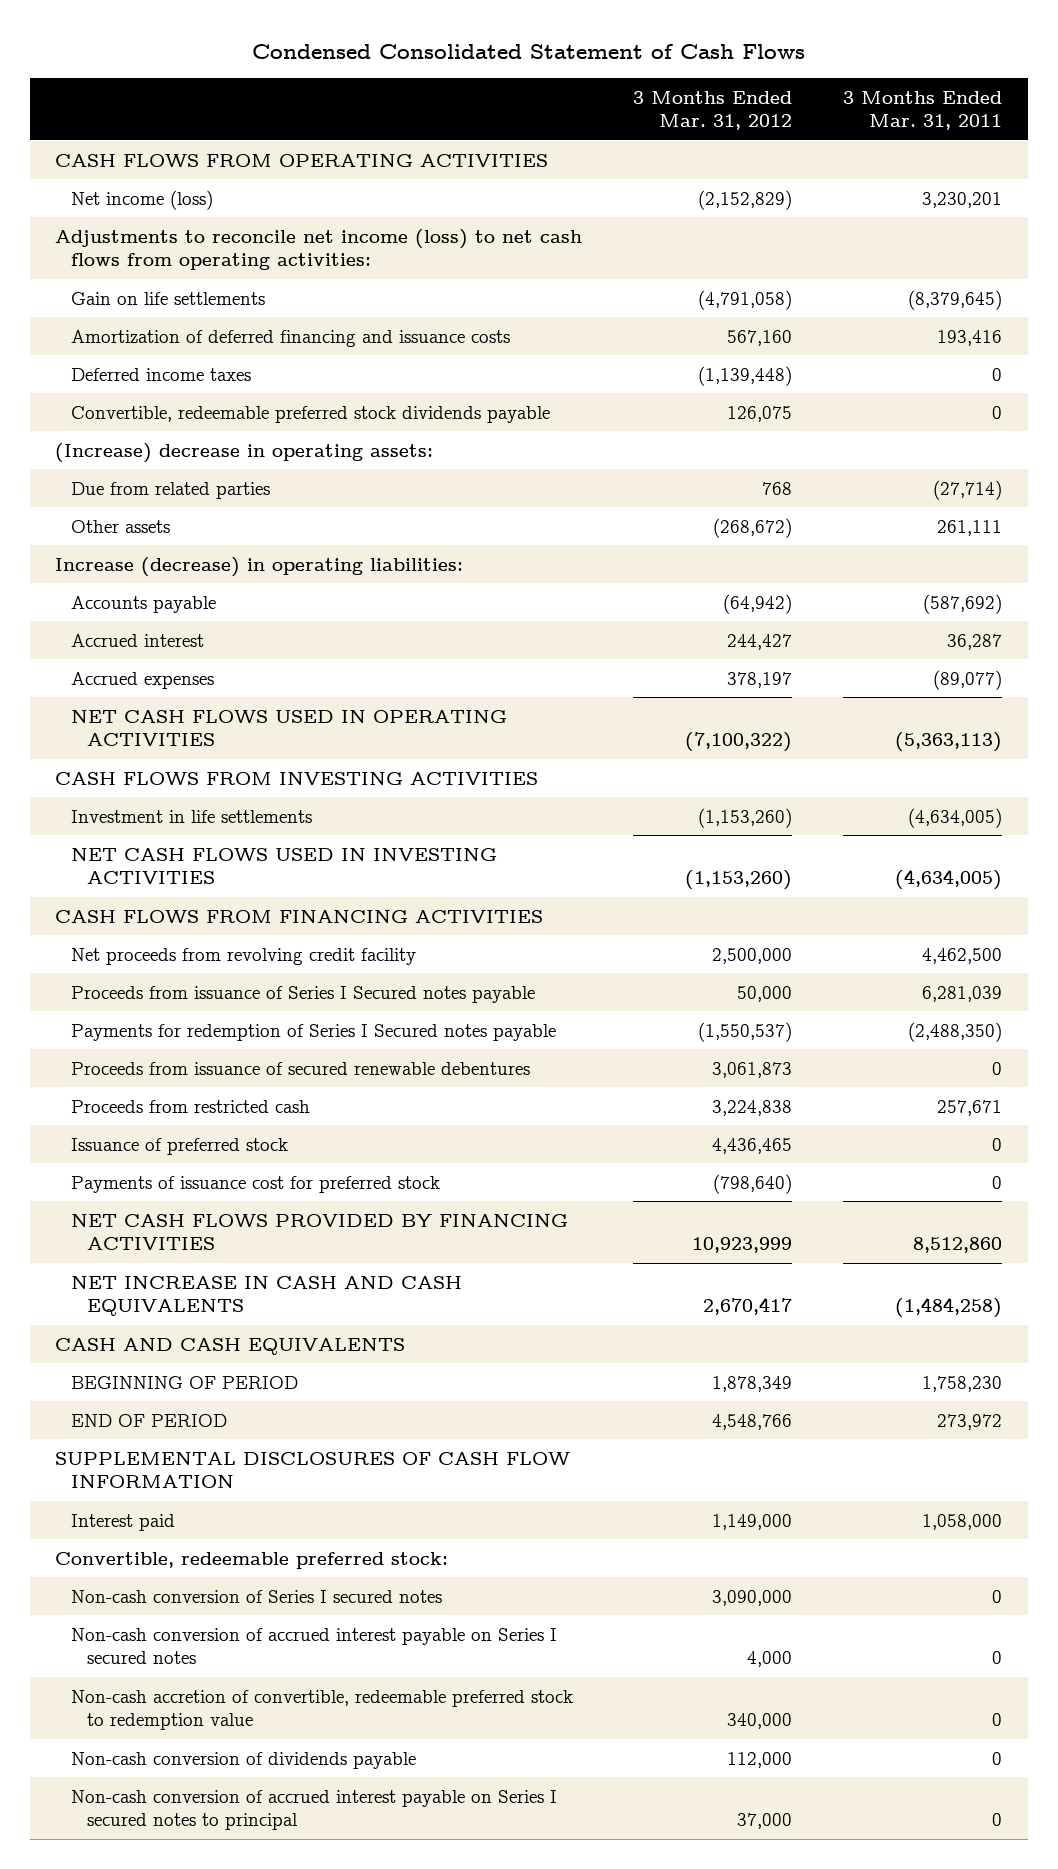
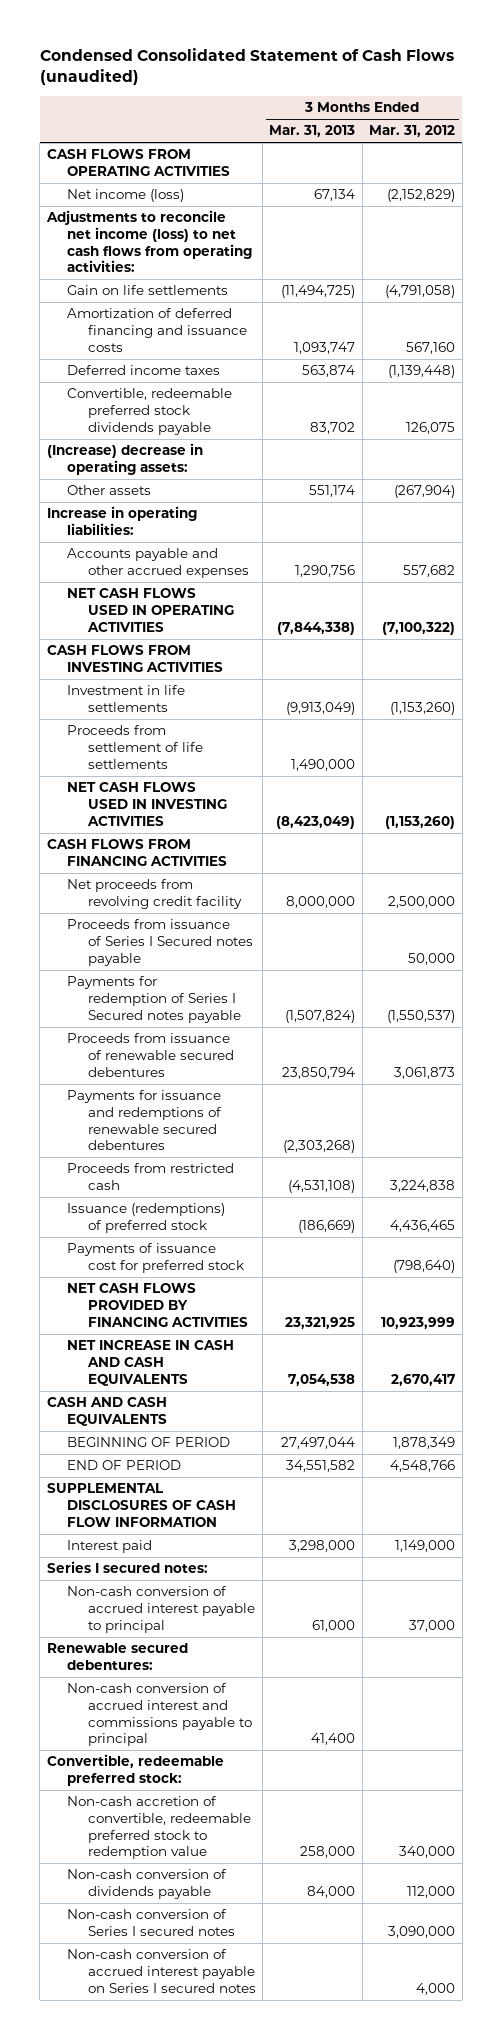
- Condensed Consolidated Statement of Cash Flows
+ Condensed Consolidated Statement of Cash Flows (unaudited)
- | 3 Months Ended Mar. 31, 2012 | 3 Months Ended Mar. 31, 2011
+ | 3 Months Ended Mar. 31, 2013 | 3 Months Ended Mar. 31, 2012
- Due from related parties | 768 | (27,714)
- Other assets | (268,672) | 261,111
- Increase (decrease) in operating liabilities:
- Accounts payable | (64,942) | (587,692)
- Accrued interest | 244,427 | 36,287
- Accrued expenses | 378,197 | (89,077)
+ Other assets | 551,174 | (267,904)
+ Increase in operating liabilities:
+ Accounts payable and other accrued expenses | 1,290,756 | 557,682
+ Proceeds from settlement of life settlements | 1,490,000 |
- Proceeds from issuance of secured renewable debentures | 3,061,873 | 0
+ Proceeds from issuance of renewable secured debentures | 23,850,794 | 3,061,873
+ Payments for issuance and redemptions of renewable secured debentures | (2,303,268) |
- Issuance of preferred stock | 4,436,465 | 0
+ Issuance (redemptions) of preferred stock | (186,669) | 4,436,465
+ Series I secured notes:
+ Non-cash conversion of accrued interest payable to principal | 61,000 | 37,000
+ Renewable secured debentures:
+ Non-cash conversion of accrued interest and commissions payable to principal | 41,400 |
- Non-cash conversion of accrued interest payable on Series I secured notes to principal | 37,000 | 0
moved down: Non-cash conversion of Series I secured notes | | 3,090,000
moved down: Non-cash conversion of accrued interest payable on Series I secured notes | | 4,000

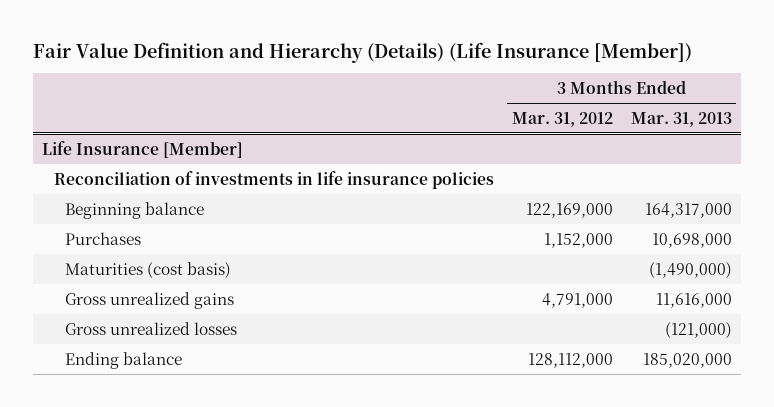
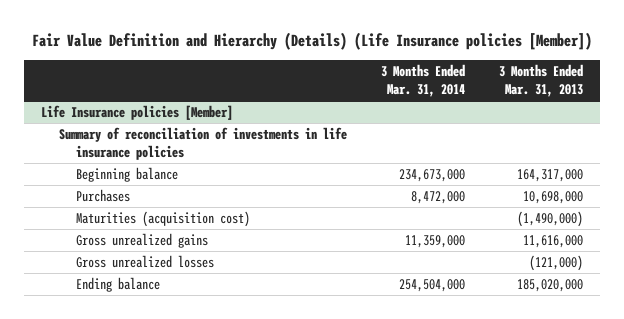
- Fair Value Definition and Hierarchy (Details) (Life Insurance [Member])
+ Fair Value Definition and Hierarchy (Details) (Life Insurance policies [Member])
- | 3 Months Ended Mar. 31, 2012 | 3 Months Ended Mar. 31, 2013
+ | 3 Months Ended Mar. 31, 2014 | 3 Months Ended Mar. 31, 2013
- Life Insurance [Member]
- Reconciliation of investments in life insurance policies
+ Life Insurance policies [Member]
+ Summary of reconciliation of investments in life insurance policies
- Maturities (cost basis) | | (1,490,000)
+ Maturities (acquisition cost) | | (1,490,000)

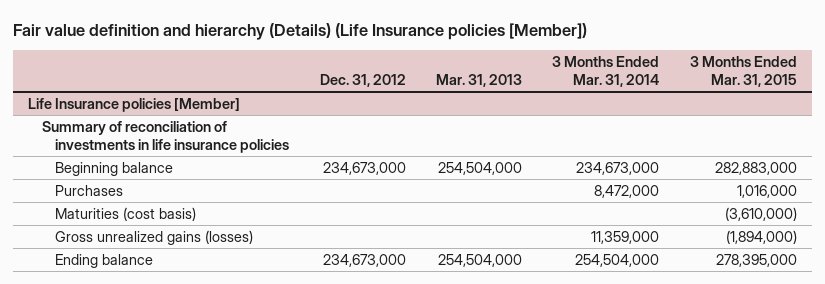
- Fair Value Definition and Hierarchy (Details) (Life Insurance policies [Member])
+ Fair value definition and hierarchy (Details) (Life Insurance policies [Member])
- | 3 Months Ended Mar. 31, 2014 | 3 Months Ended Mar. 31, 2013
+ | Dec. 31, 2012 | Mar. 31, 2013 | 3 Months Ended Mar. 31, 2014 | 3 Months Ended Mar. 31, 2015
@ Life Insurance policies [Member]
- Maturities (acquisition cost) | | (1,490,000)
- Gross unrealized gains | 11,359,000 | 11,616,000
- Gross unrealized losses | | (121,000)
+ Maturities (cost basis) | | | | (3,610,000)
+ Gross unrealized gains (losses) | | | 11,359,000 | (1,894,000)

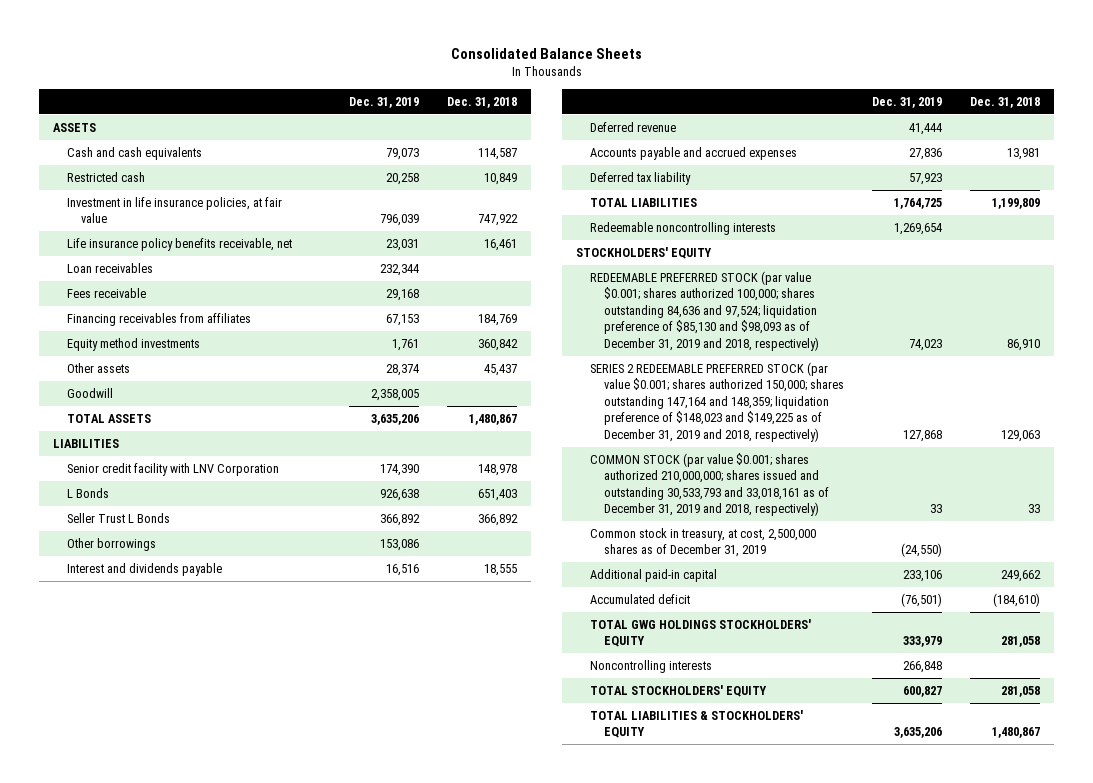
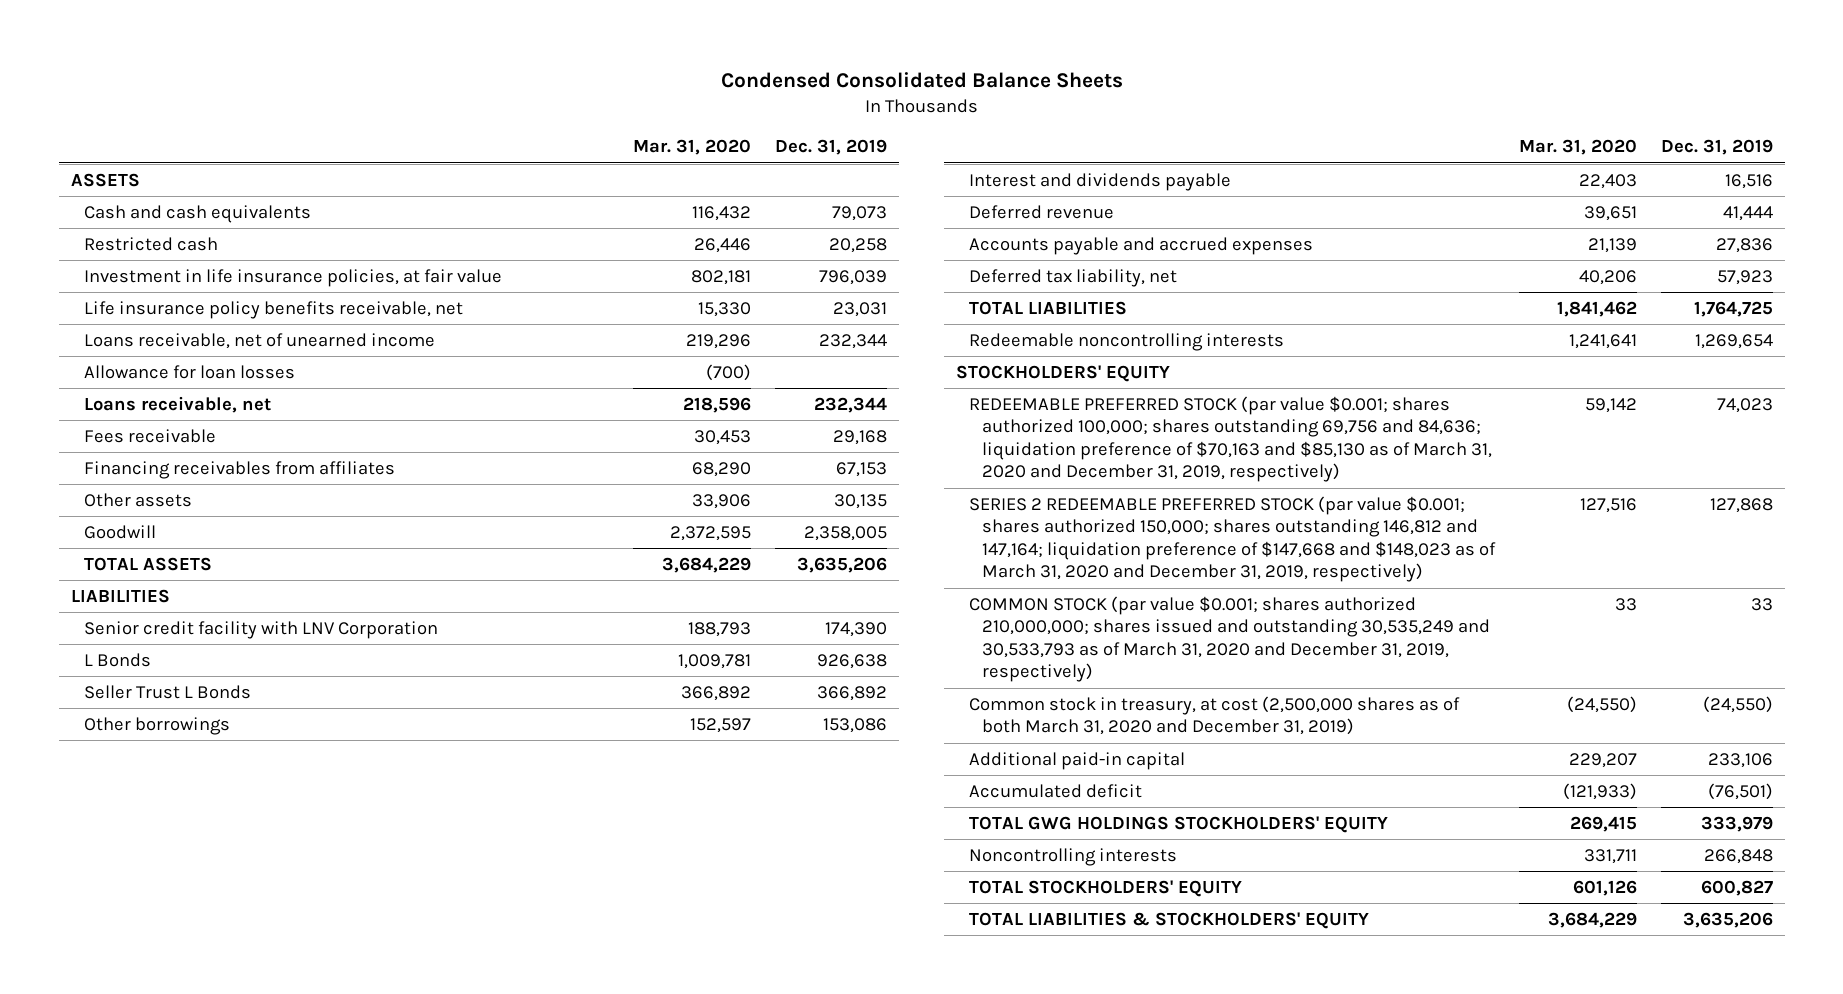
- Consolidated Balance Sheets
+ Condensed Consolidated Balance Sheets
- | Dec. 31, 2019 | Dec. 31, 2018
+ | Mar. 31, 2020 | Dec. 31, 2019
- Loan receivables | 232,344 |
+ Loans receivable, net of unearned income | 219,296 | 232,344
+ Allowance for loan losses | (700) |
+ Loans receivable, net | 218,596 | 232,344
- Equity method investments | 1,761 | 360,842
- Other assets | 28,374 | 45,437
+ Other assets | 33,906 | 30,135
- Deferred tax liability | 57,923 |
+ Deferred tax liability, net | 40,206 | 57,923
- REDEEMABLE PREFERRED STOCK (par value $0.001; shares authorized 100,000; shares outstanding 84,636 and 97,524; liquidation preference of $85,130 and $98,093 as of December 31, 2019 and 2018, respectively) | 74,023 | 86,910
- SERIES 2 REDEEMABLE PREFERRED STOCK (par value $0.001; shares authorized 150,000; shares outstanding 147,164 and 148,359; liquidation preference of $148,023 and $149,225 as of December 31, 2019 and 2018, respectively) | 127,868 | 129,063
- COMMON STOCK (par value $0.001; shares authorized 210,000,000; shares issued and outstanding 30,533,793 and 33,018,161 as of December 31, 2019 and 2018, respectively) | 33 | 33
- Common stock in treasury, at cost, 2,500,000 shares as of December 31, 2019 | (24,550) |
+ REDEEMABLE PREFERRED STOCK (par value $0.001; shares authorized 100,000; shares outstanding 69,756 and 84,636; liquidation preference of $70,163 and $85,130 as of March 31, 2020 and December 31, 2019, respectively) | 59,142 | 74,023
+ SERIES 2 REDEEMABLE PREFERRED STOCK (par value $0.001; shares authorized 150,000; shares outstanding 146,812 and 147,164; liquidation preference of $147,668 and $148,023 as of March 31, 2020 and December 31, 2019, respectively) | 127,516 | 127,868
+ COMMON STOCK (par value $0.001; shares authorized 210,000,000; shares issued and outstanding 30,535,249 and 30,533,793 as of March 31, 2020 and December 31, 2019, respectively) | 33 | 33
+ Common stock in treasury, at cost (2,500,000 shares as of both March 31, 2020 and December 31, 2019) | (24,550) | (24,550)

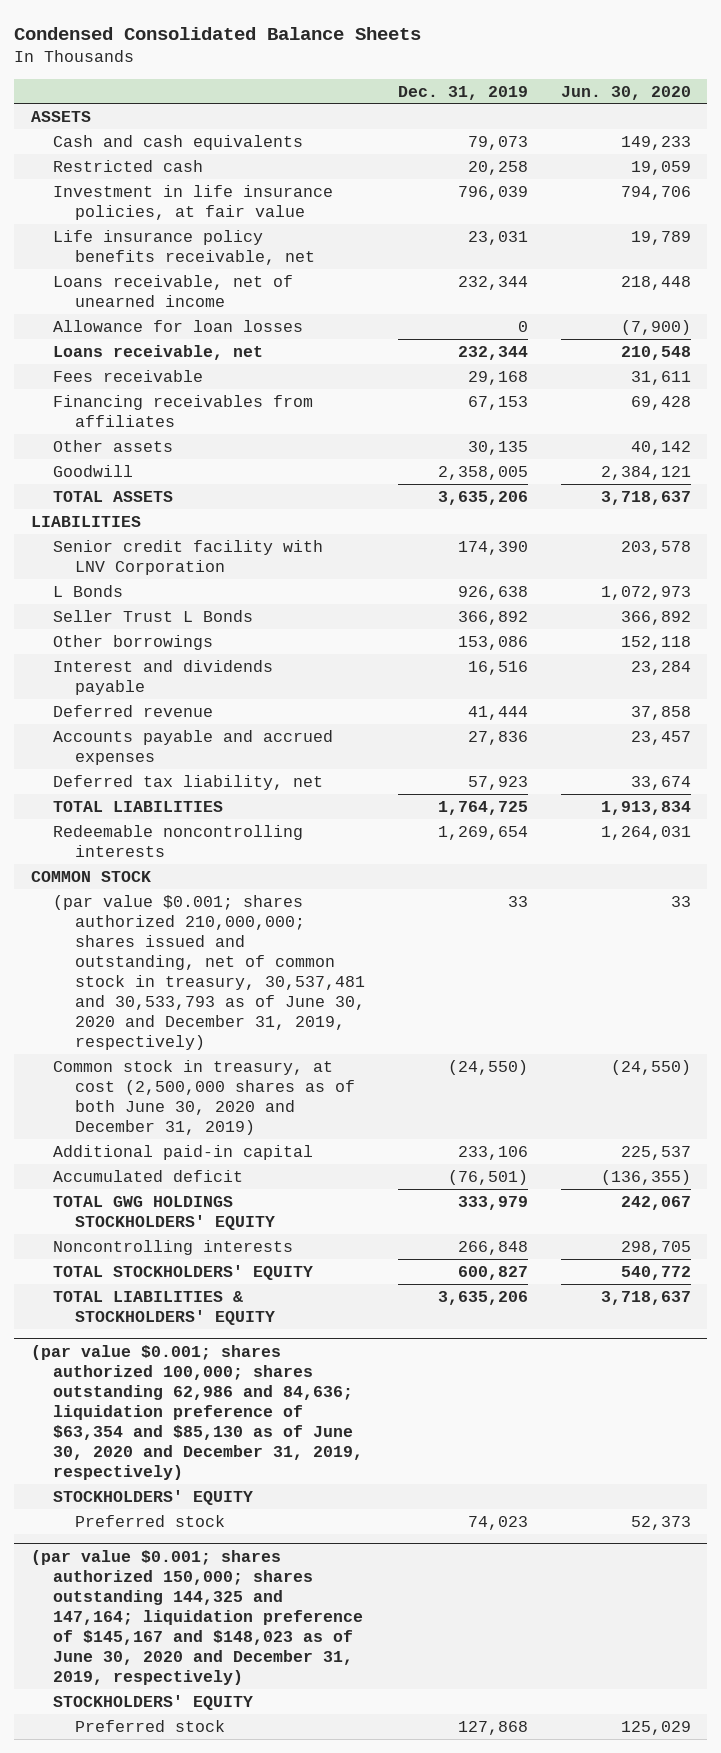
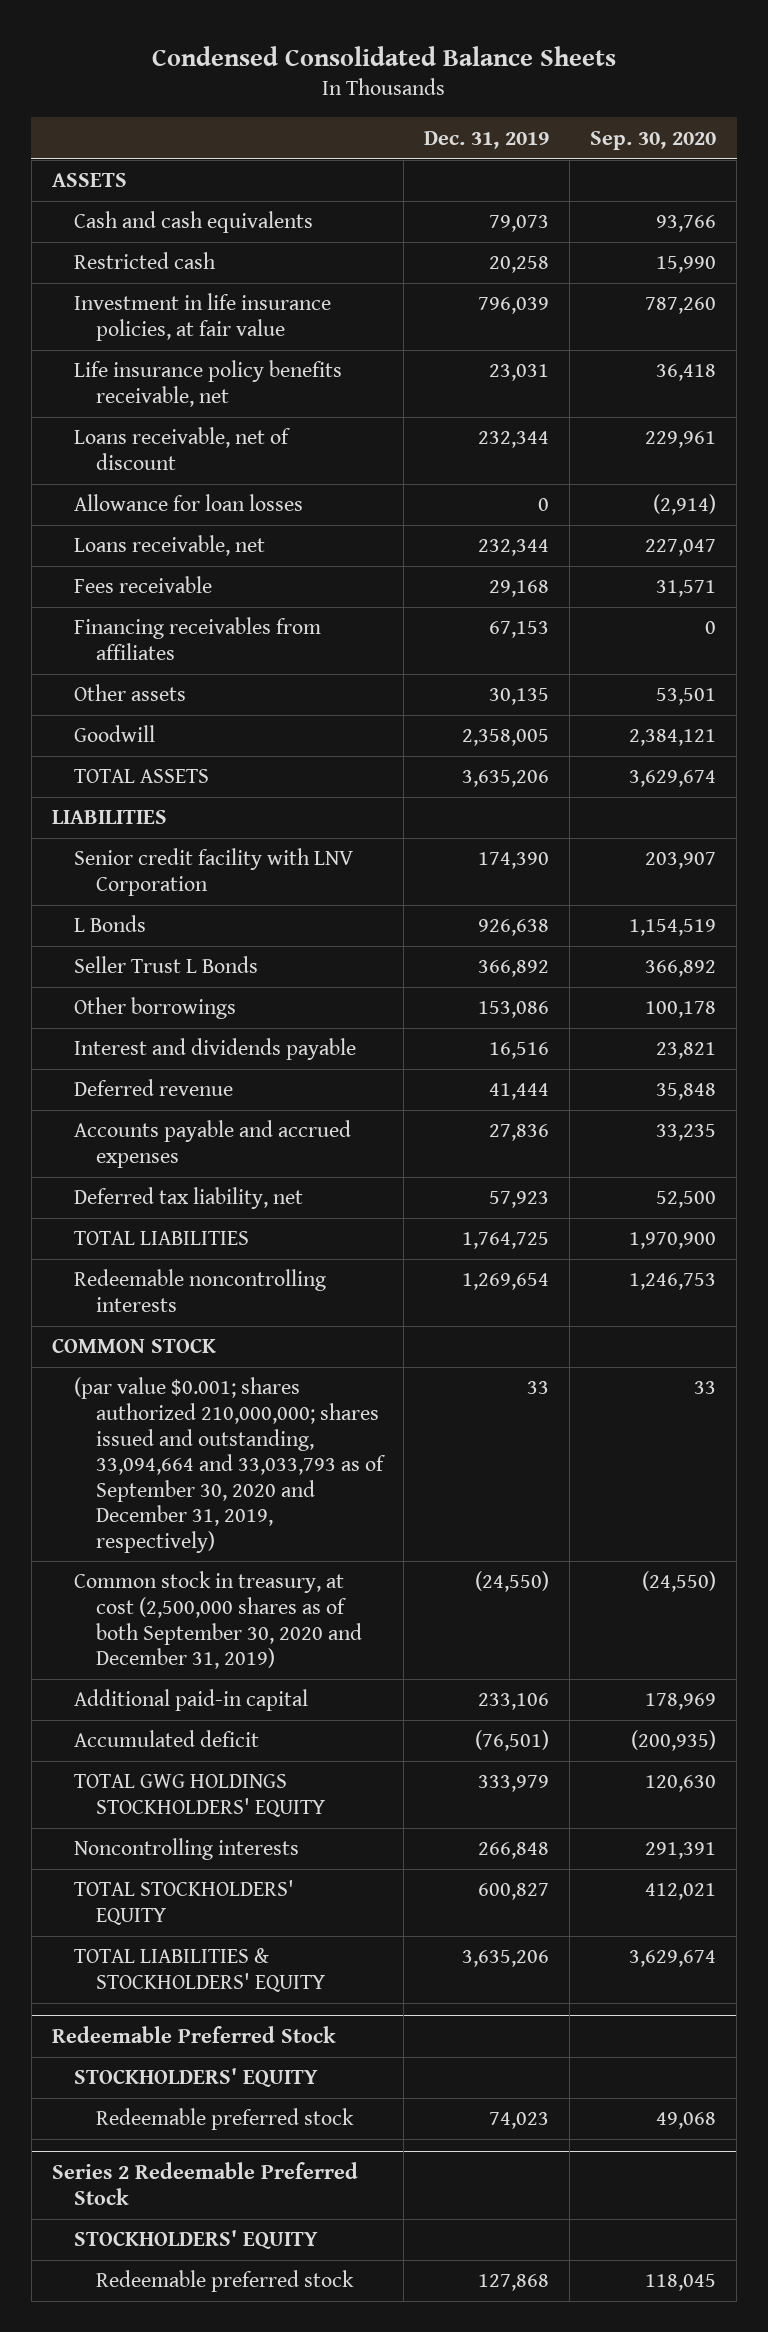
- | Dec. 31, 2019 | Jun. 30, 2020
+ | Dec. 31, 2019 | Sep. 30, 2020
- Loans receivable, net of unearned income | 232,344 | 218,448
+ Loans receivable, net of discount | 232,344 | 229,961
- (par value $0.001; shares authorized 210,000,000; shares issued and outstanding, net of common stock in treasury, 30,537,481 and 30,533,793 as of June 30, 2020 and December 31, 2019, respectively) | 33 | 33
- Common stock in treasury, at cost (2,500,000 shares as of both June 30, 2020 and December 31, 2019) | (24,550) | (24,550)
+ (par value $0.001; shares authorized 210,000,000; shares issued and outstanding, 33,094,664 and 33,033,793 as of September 30, 2020 and December 31, 2019, respectively) | 33 | 33
+ Common stock in treasury, at cost (2,500,000 shares as of both September 30, 2020 and December 31, 2019) | (24,550) | (24,550)
- (par value $0.001; shares authorized 100,000; shares outstanding 62,986 and 84,636; liquidation preference of $63,354 and $85,130 as of June 30, 2020 and December 31, 2019, respectively)
+ Redeemable Preferred Stock
- Preferred stock | 74,023 | 52,373
- (par value $0.001; shares authorized 150,000; shares outstanding 144,325 and 147,164; liquidation preference of $145,167 and $148,023 as of June 30, 2020 and December 31, 2019, respectively)
+ Redeemable preferred stock | 74,023 | 49,068
+ Series 2 Redeemable Preferred Stock
- Preferred stock | 127,868 | 125,029
+ Redeemable preferred stock | 127,868 | 118,045

